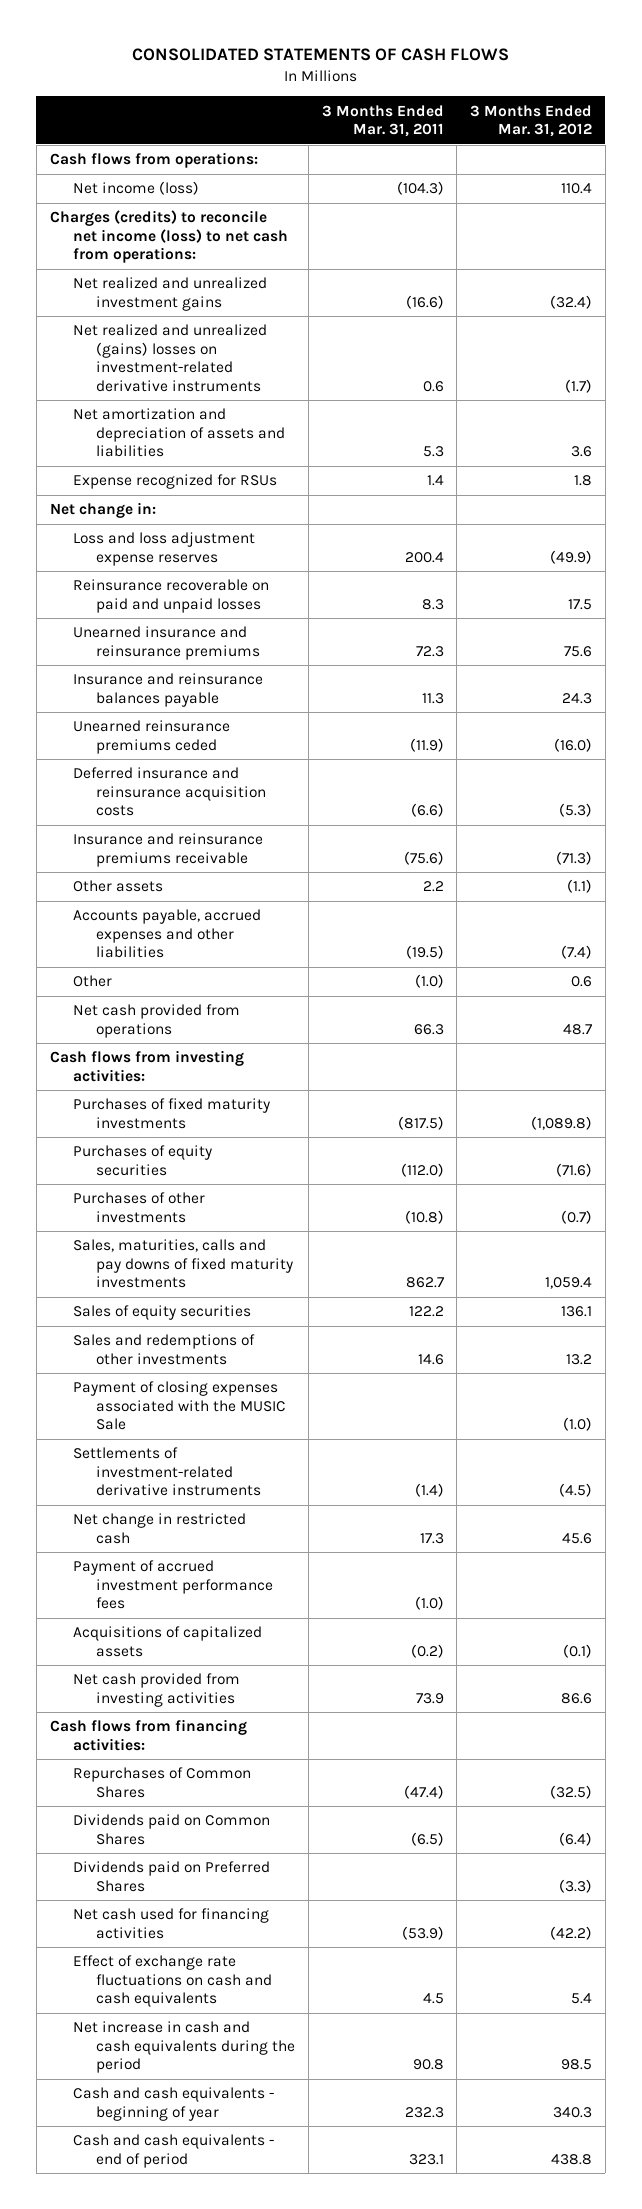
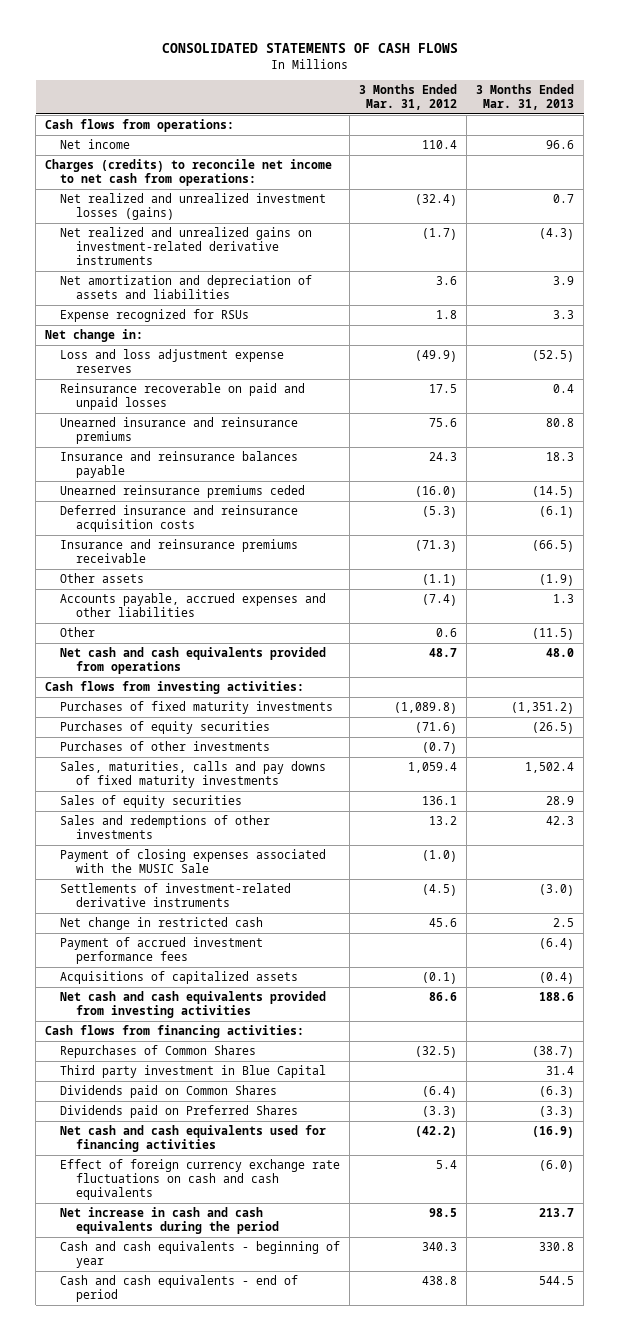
- | 3 Months Ended Mar. 31, 2011 | 3 Months Ended Mar. 31, 2012
+ | 3 Months Ended Mar. 31, 2012 | 3 Months Ended Mar. 31, 2013
- Net income (loss) | (104.3) | 110.4
- Charges (credits) to reconcile net income (loss) to net cash from operations:
- Net realized and unrealized investment gains | (16.6) | (32.4)
- Net realized and unrealized (gains) losses on investment-related derivative instruments | 0.6 | (1.7)
+ Net income | 110.4 | 96.6
+ Charges (credits) to reconcile net income to net cash from operations:
+ Net realized and unrealized investment losses (gains) | (32.4) | 0.7
+ Net realized and unrealized gains on investment-related derivative instruments | (1.7) | (4.3)
- Net cash provided from operations | 66.3 | 48.7
+ Net cash and cash equivalents provided from operations | 48.7 | 48.0
- Net cash provided from investing activities | 73.9 | 86.6
+ Net cash and cash equivalents provided from investing activities | 86.6 | 188.6
+ Third party investment in Blue Capital | | 31.4
- Net cash used for financing activities | (53.9) | (42.2)
- Effect of exchange rate fluctuations on cash and cash equivalents | 4.5 | 5.4
+ Net cash and cash equivalents used for financing activities | (42.2) | (16.9)
+ Effect of foreign currency exchange rate fluctuations on cash and cash equivalents | 5.4 | (6.0)

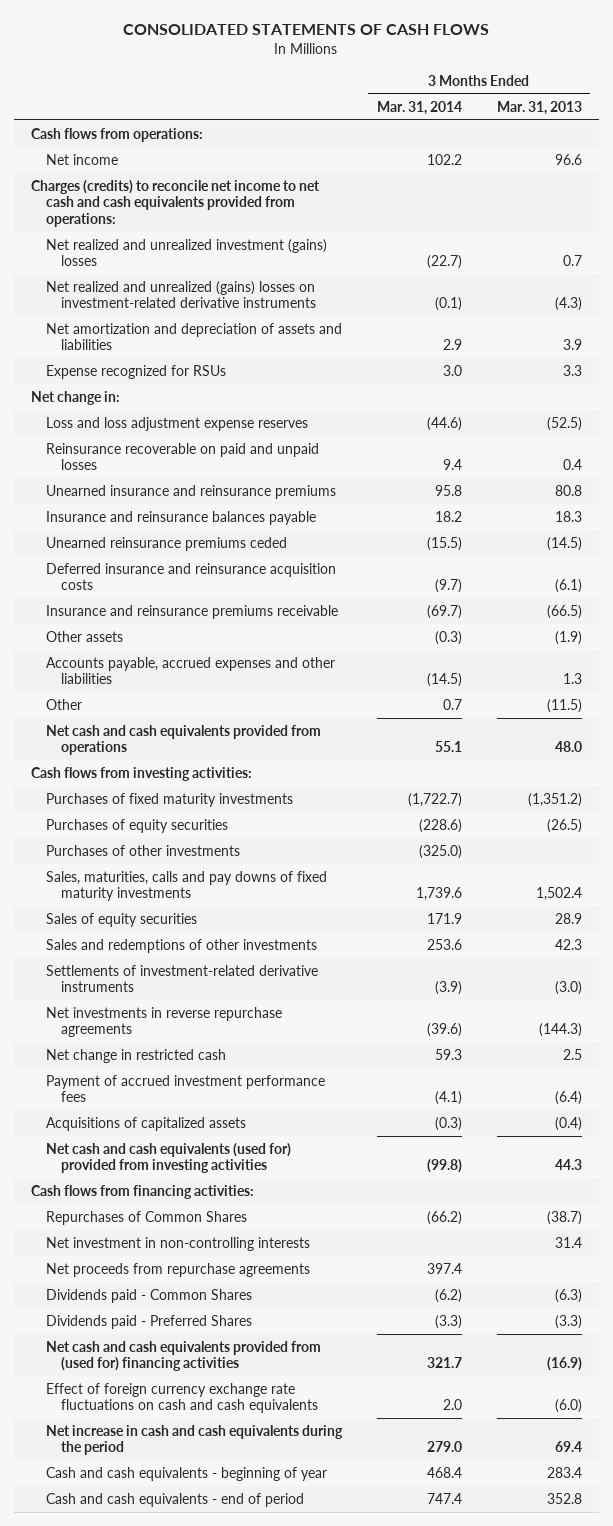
- | 3 Months Ended Mar. 31, 2012 | 3 Months Ended Mar. 31, 2013
+ | 3 Months Ended Mar. 31, 2014 | 3 Months Ended Mar. 31, 2013
- Charges (credits) to reconcile net income to net cash from operations:
- Net realized and unrealized investment losses (gains) | (32.4) | 0.7
- Net realized and unrealized gains on investment-related derivative instruments | (1.7) | (4.3)
+ Charges (credits) to reconcile net income to net cash and cash equivalents provided from operations:
+ Net realized and unrealized investment (gains) losses | (22.7) | 0.7
+ Net realized and unrealized (gains) losses on investment-related derivative instruments | (0.1) | (4.3)
- Payment of closing expenses associated with the MUSIC Sale | (1.0) |
+ Net investments in reverse repurchase agreements | (39.6) | (144.3)
- Net cash and cash equivalents provided from investing activities | 86.6 | 188.6
+ Net cash and cash equivalents (used for) provided from investing activities | (99.8) | 44.3
- Third party investment in Blue Capital | | 31.4
- Dividends paid on Common Shares | (6.4) | (6.3)
- Dividends paid on Preferred Shares | (3.3) | (3.3)
- Net cash and cash equivalents used for financing activities | (42.2) | (16.9)
+ Net investment in non-controlling interests | | 31.4
+ Net proceeds from repurchase agreements | 397.4 |
+ Dividends paid - Common Shares | (6.2) | (6.3)
+ Dividends paid - Preferred Shares | (3.3) | (3.3)
+ Net cash and cash equivalents provided from (used for) financing activities | 321.7 | (16.9)
- Net increase in cash and cash equivalents during the period | 98.5 | 213.7
- Cash and cash equivalents - beginning of year | 340.3 | 330.8
- Cash and cash equivalents - end of period | 438.8 | 544.5
+ Net increase in cash and cash equivalents during the period | 279.0 | 69.4
+ Cash and cash equivalents - beginning of year | 468.4 | 283.4
+ Cash and cash equivalents - end of period | 747.4 | 352.8

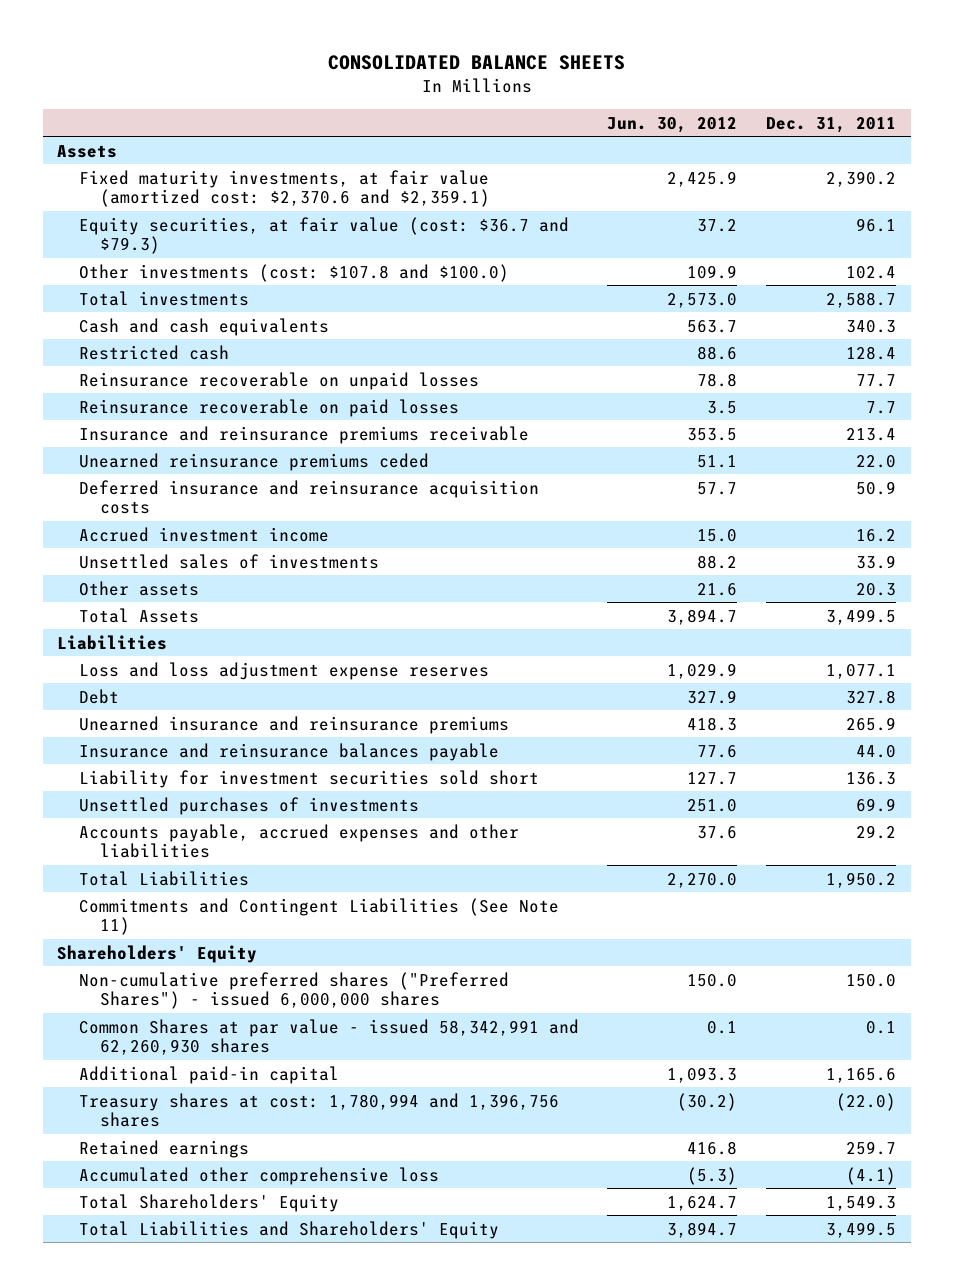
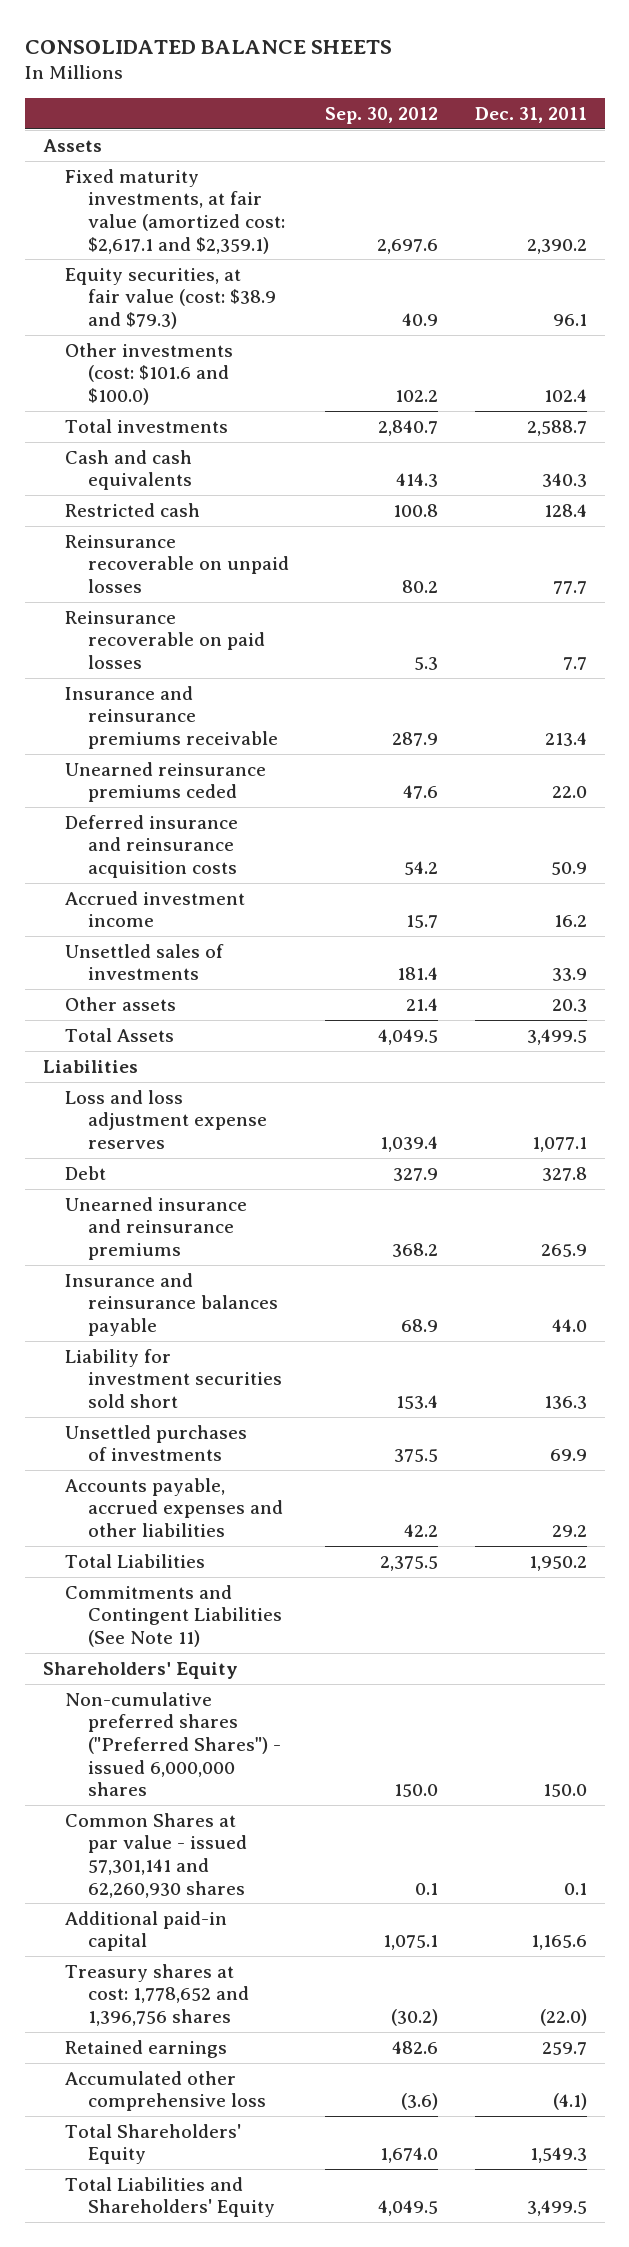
- | Jun. 30, 2012 | Dec. 31, 2011
+ | Sep. 30, 2012 | Dec. 31, 2011
- Fixed maturity investments, at fair value (amortized cost: $2,370.6 and $2,359.1) | 2,425.9 | 2,390.2
- Equity securities, at fair value (cost: $36.7 and $79.3) | 37.2 | 96.1
- Other investments (cost: $107.8 and $100.0) | 109.9 | 102.4
+ Fixed maturity investments, at fair value (amortized cost: $2,617.1 and $2,359.1) | 2,697.6 | 2,390.2
+ Equity securities, at fair value (cost: $38.9 and $79.3) | 40.9 | 96.1
+ Other investments (cost: $101.6 and $100.0) | 102.2 | 102.4
- Common Shares at par value - issued 58,342,991 and 62,260,930 shares | 0.1 | 0.1
+ Common Shares at par value - issued 57,301,141 and 62,260,930 shares | 0.1 | 0.1
- Treasury shares at cost: 1,780,994 and 1,396,756 shares | (30.2) | (22.0)
+ Treasury shares at cost: 1,778,652 and 1,396,756 shares | (30.2) | (22.0)

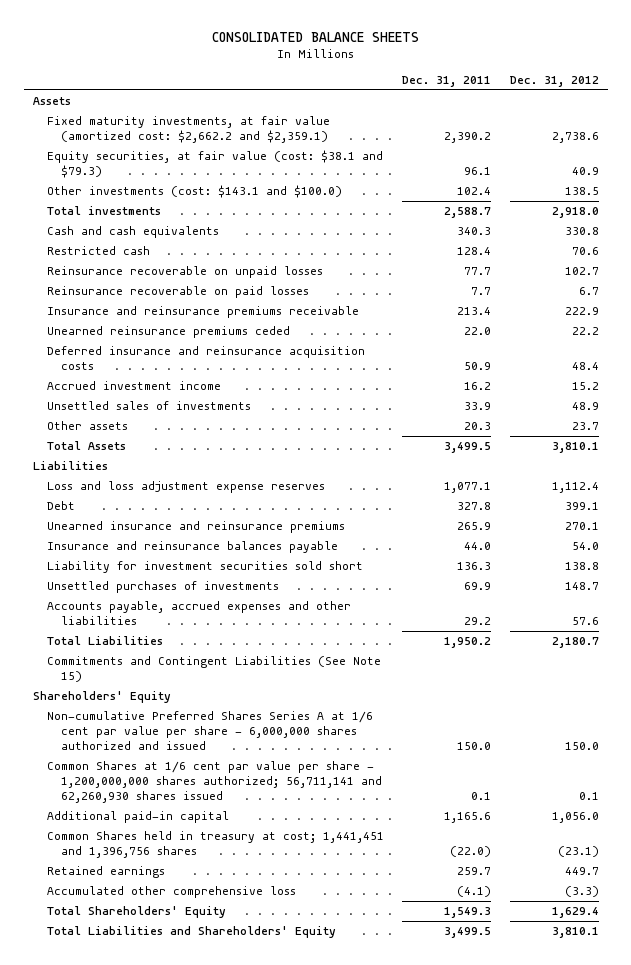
- | Sep. 30, 2012 | Dec. 31, 2011
+ | Dec. 31, 2011 | Dec. 31, 2012
- Fixed maturity investments, at fair value (amortized cost: $2,617.1 and $2,359.1) | 2,697.6 | 2,390.2
- Equity securities, at fair value (cost: $38.9 and $79.3) | 40.9 | 96.1
- Other investments (cost: $101.6 and $100.0) | 102.2 | 102.4
+ Fixed maturity investments, at fair value (amortized cost: $2,662.2 and $2,359.1) | 2,390.2 | 2,738.6
+ Equity securities, at fair value (cost: $38.1 and $79.3) | 96.1 | 40.9
+ Other investments (cost: $143.1 and $100.0) | 102.4 | 138.5
- Commitments and Contingent Liabilities (See Note 11)
+ Commitments and Contingent Liabilities (See Note 15)
- Non-cumulative preferred shares ("Preferred Shares") - issued 6,000,000 shares | 150.0 | 150.0
- Common Shares at par value - issued 57,301,141 and 62,260,930 shares | 0.1 | 0.1
+ Non-cumulative Preferred Shares Series A at 1/6 cent par value per share - 6,000,000 shares authorized and issued | 150.0 | 150.0
+ Common Shares at 1/6 cent par value per share - 1,200,000,000 shares authorized; 56,711,141 and 62,260,930 shares issued | 0.1 | 0.1
- Treasury shares at cost: 1,778,652 and 1,396,756 shares | (30.2) | (22.0)
+ Common Shares held in treasury at cost; 1,441,451 and 1,396,756 shares | (22.0) | (23.1)

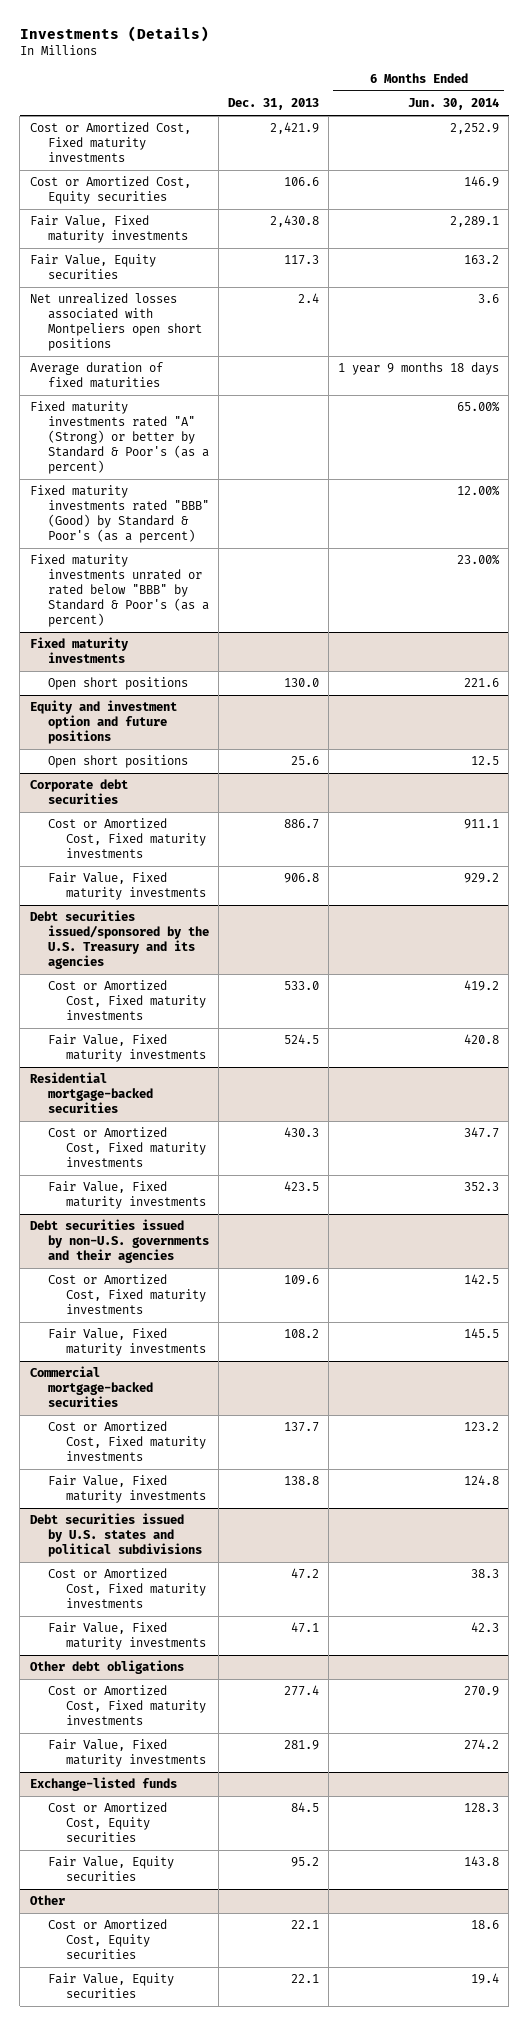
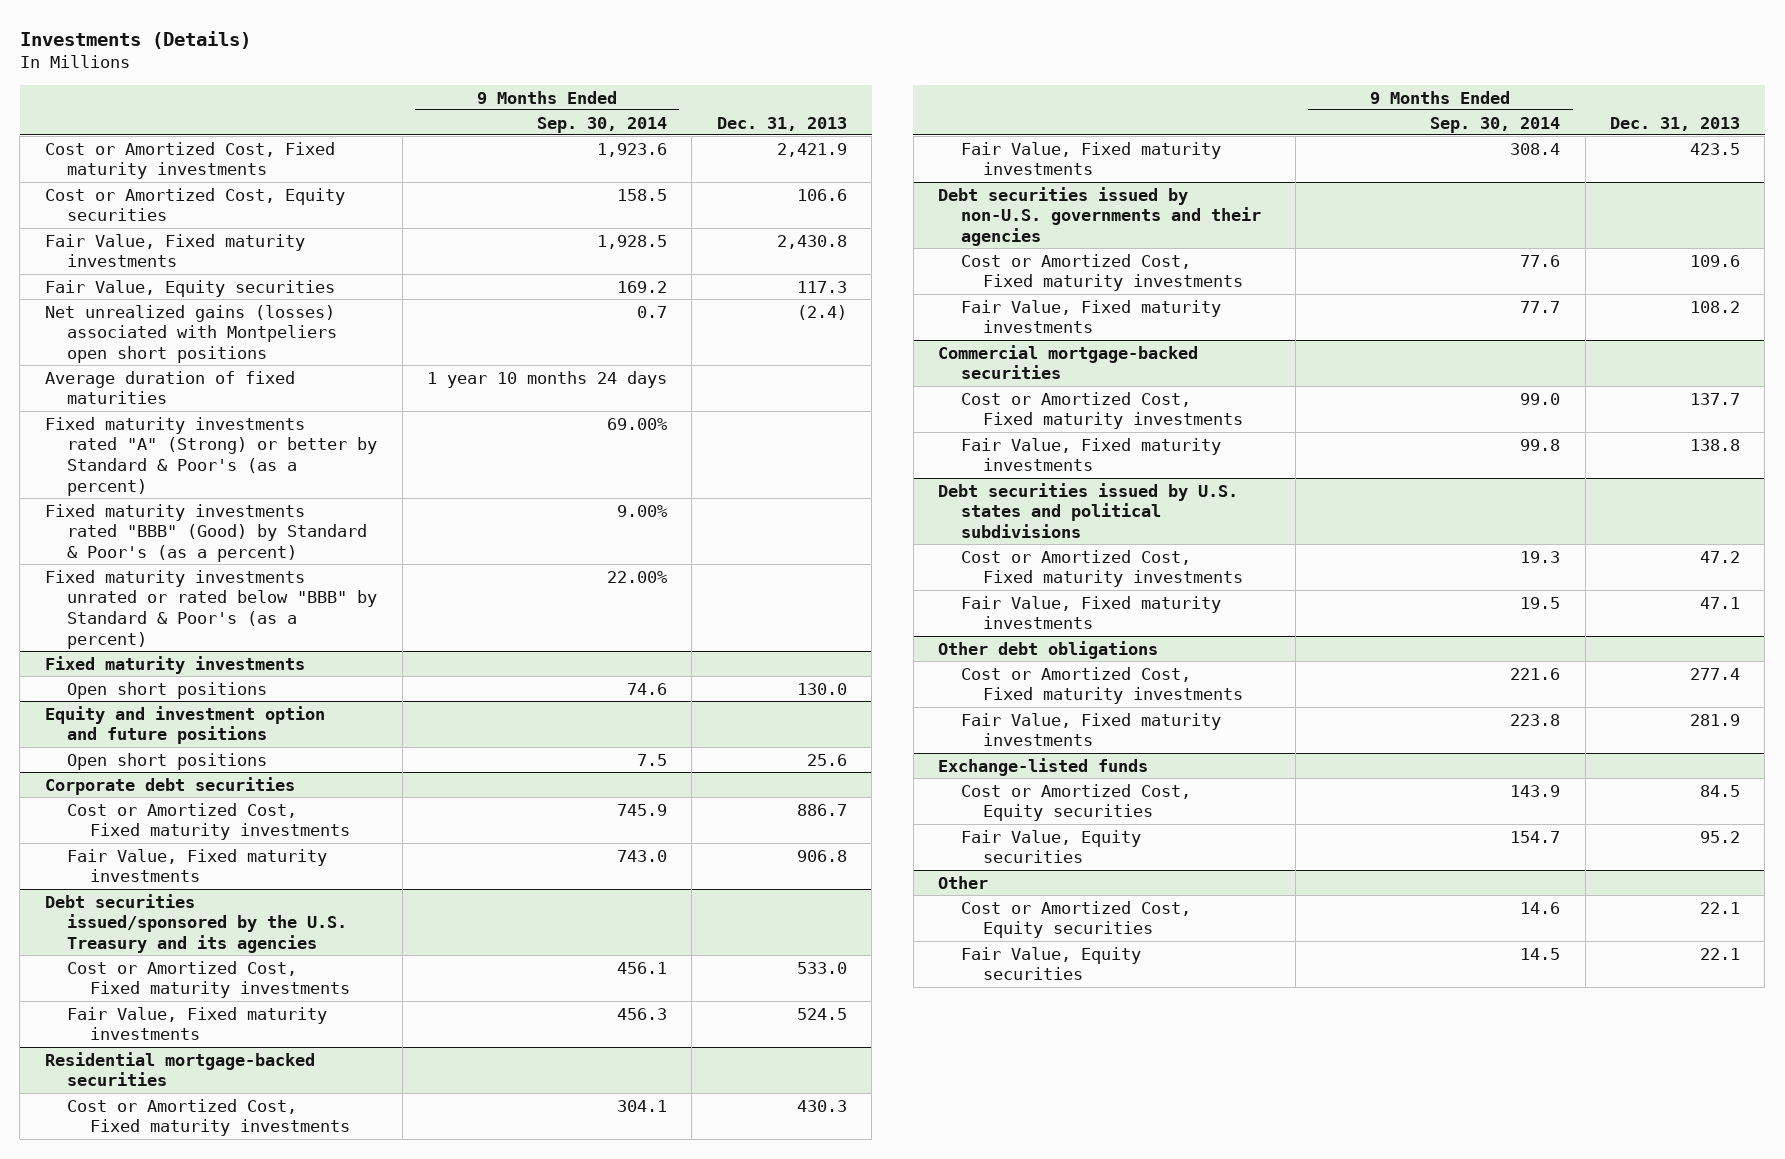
- | Dec. 31, 2013 | 6 Months Ended Jun. 30, 2014
+ | 9 Months Ended Sep. 30, 2014 | Dec. 31, 2013
- Net unrealized losses associated with Montpeliers open short positions | 2.4 | 3.6
+ Net unrealized gains (losses) associated with Montpeliers open short positions | 0.7 | (2.4)

